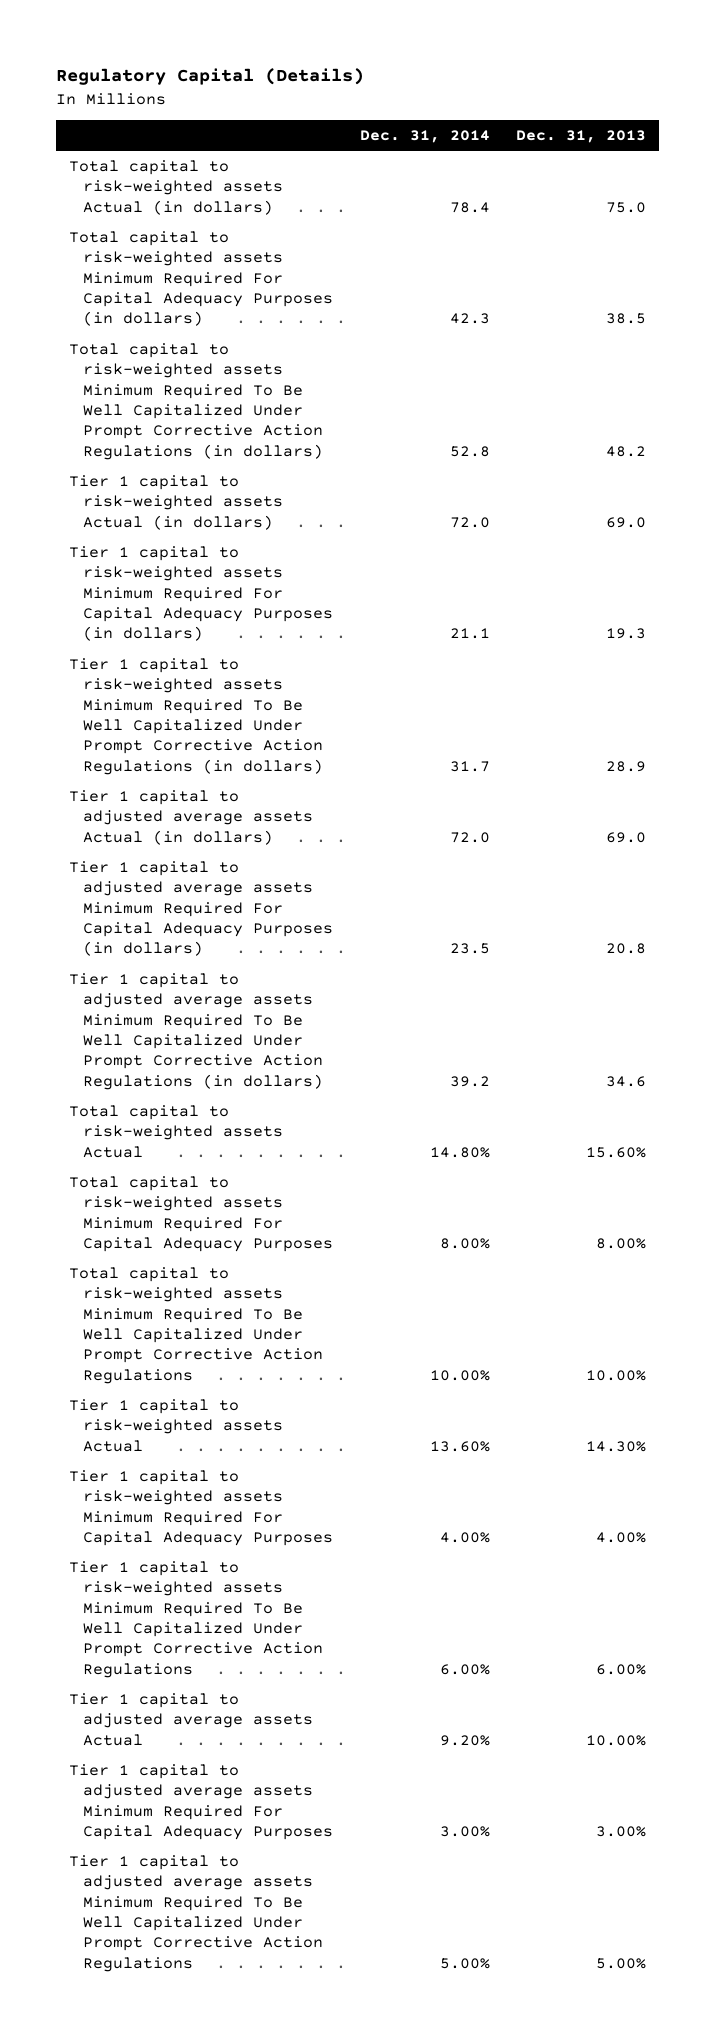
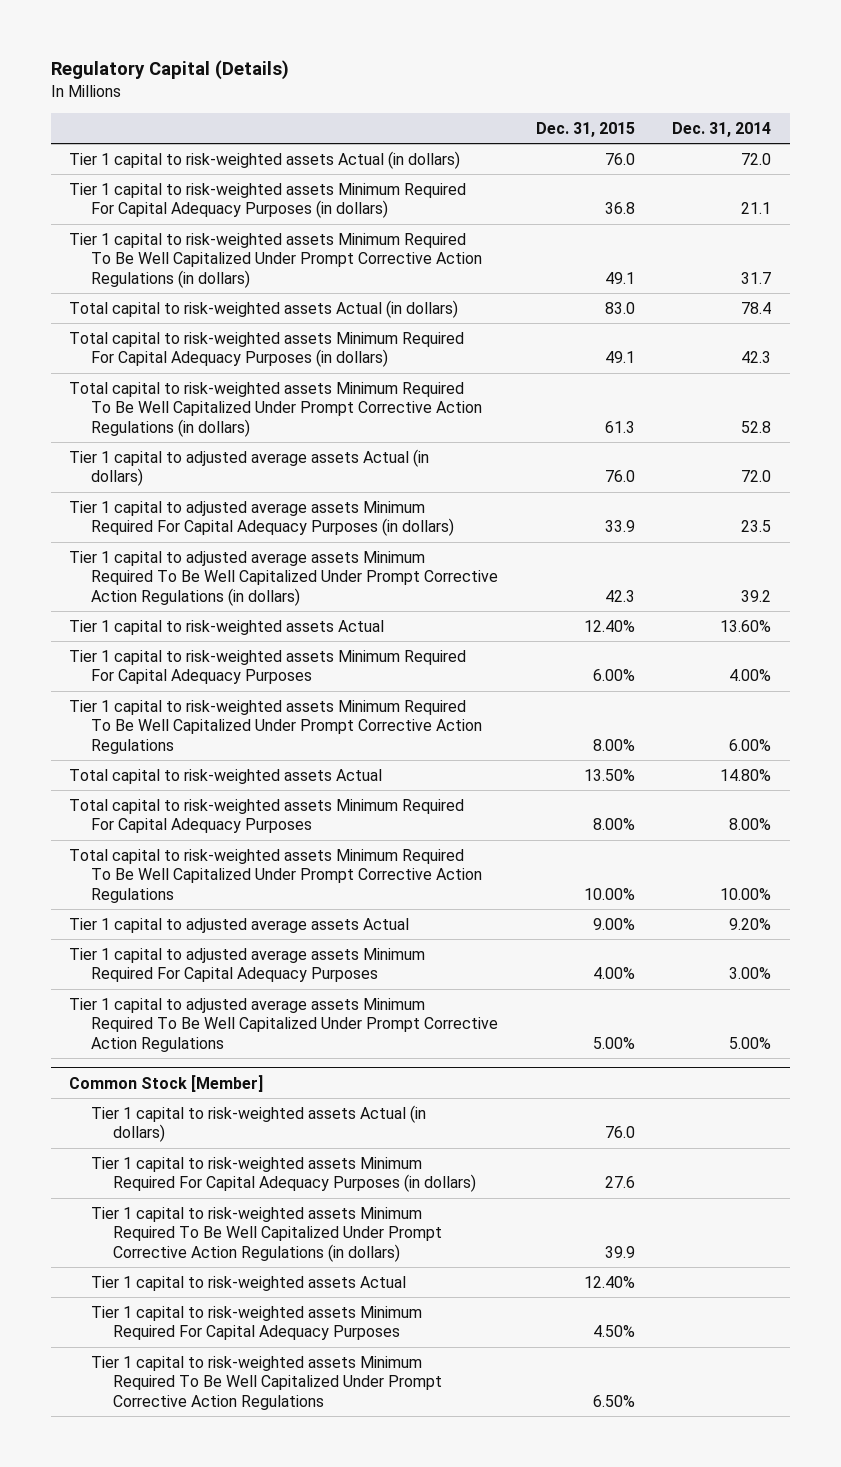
- | Dec. 31, 2014 | Dec. 31, 2013
+ | Dec. 31, 2015 | Dec. 31, 2014
moved down: Total capital to risk-weighted assets Actual (in dollars) | 83.0 | 78.4
moved down: Total capital to risk-weighted assets Minimum Required For Capital Adequacy Purposes (in dollars) | 49.1 | 42.3
moved down: Total capital to risk-weighted assets Minimum Required To Be Well Capitalized Under Prompt Corrective Action Regulations (in dollars) | 61.3 | 52.8
moved down: Total capital to risk-weighted assets Actual | 13.50% | 14.80%
moved down: Total capital to risk-weighted assets Minimum Required For Capital Adequacy Purposes | 8.00% | 8.00%
moved down: Total capital to risk-weighted assets Minimum Required To Be Well Capitalized Under Prompt Corrective Action Regulations | 10.00% | 10.00%
+ Common Stock [Member]
+ Tier 1 capital to risk-weighted assets Actual (in dollars) | 76.0 |
+ Tier 1 capital to risk-weighted assets Minimum Required For Capital Adequacy Purposes (in dollars) | 27.6 |
+ Tier 1 capital to risk-weighted assets Minimum Required To Be Well Capitalized Under Prompt Corrective Action Regulations (in dollars) | 39.9 |
+ Tier 1 capital to risk-weighted assets Actual | 12.40% |
+ Tier 1 capital to risk-weighted assets Minimum Required For Capital Adequacy Purposes | 4.50% |
+ Tier 1 capital to risk-weighted assets Minimum Required To Be Well Capitalized Under Prompt Corrective Action Regulations | 6.50% |

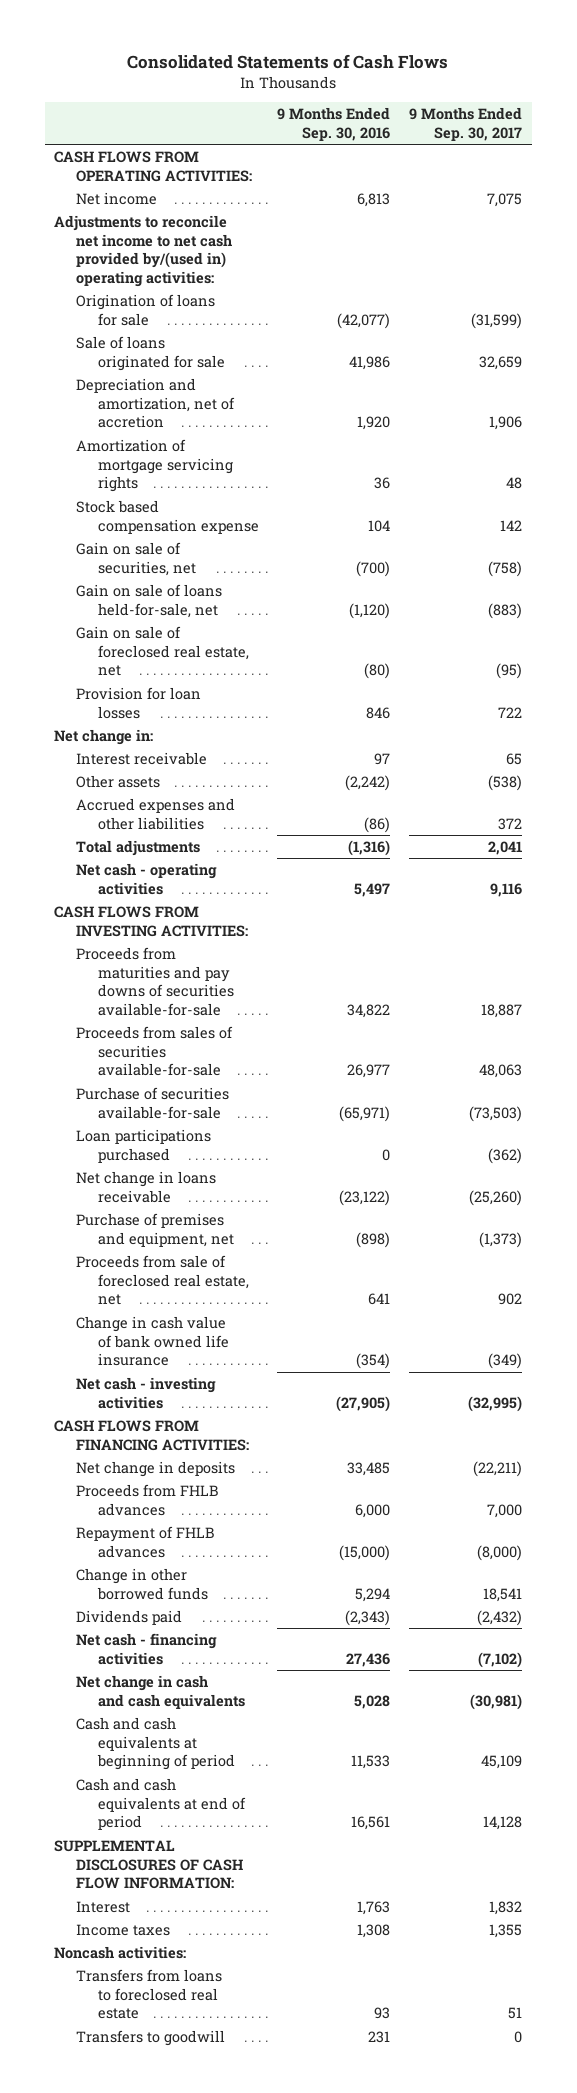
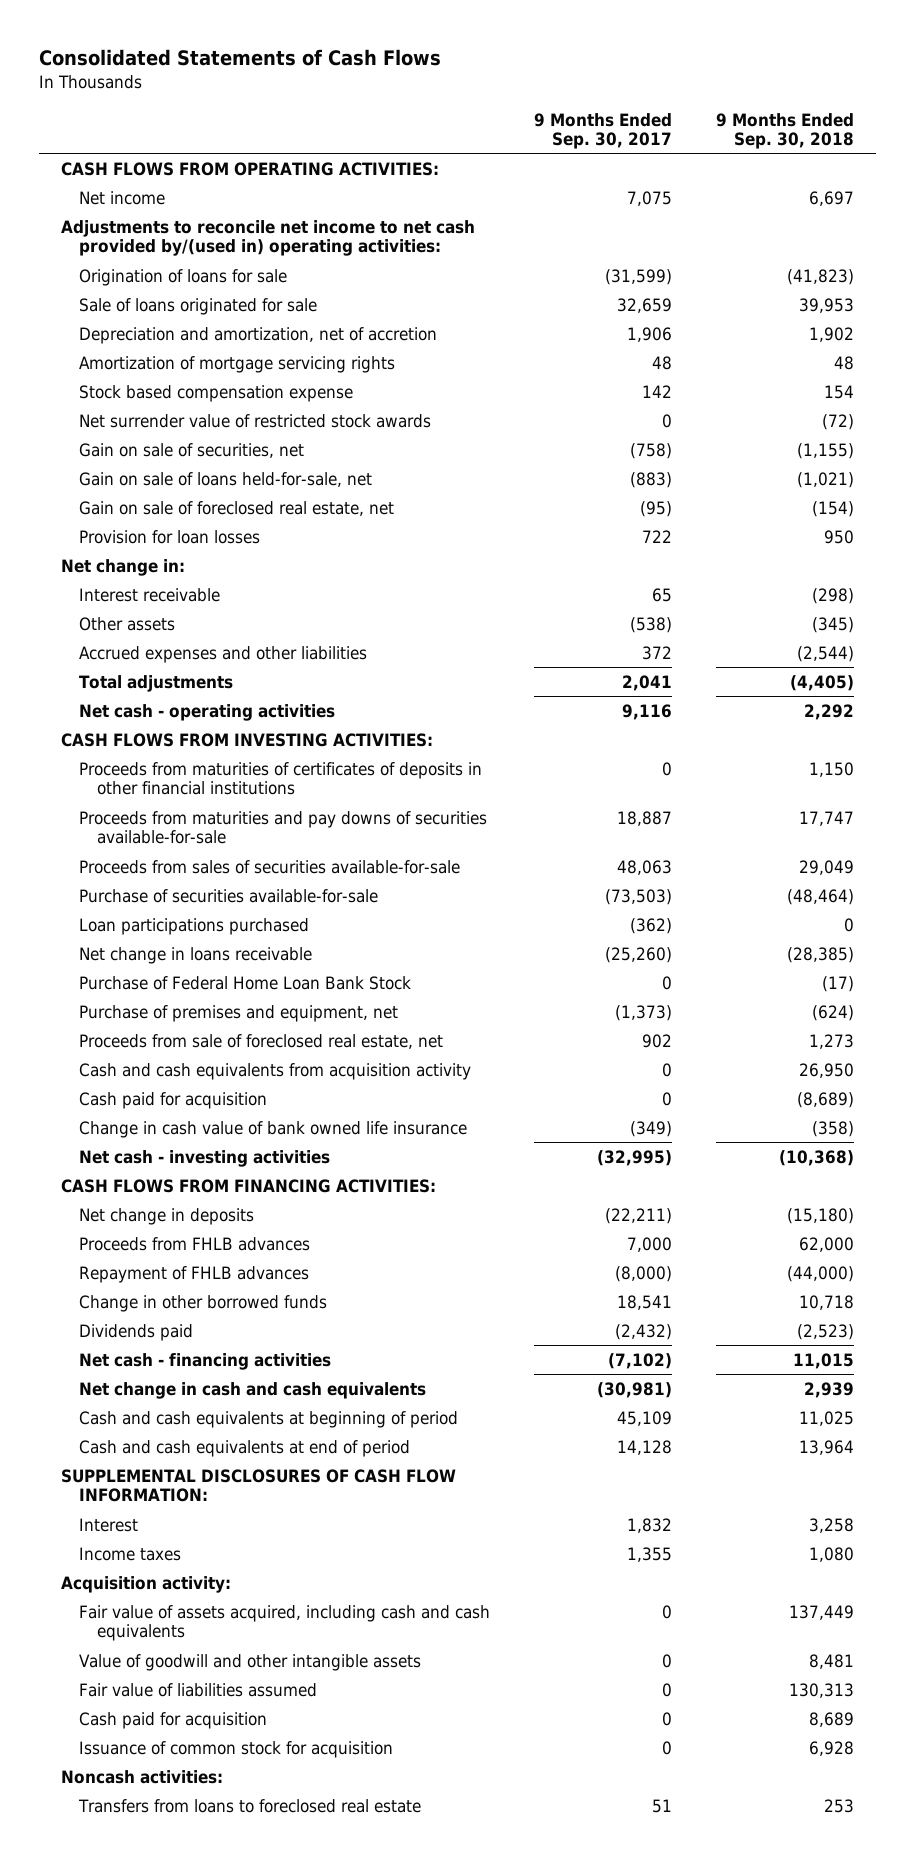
- | 9 Months Ended Sep. 30, 2016 | 9 Months Ended Sep. 30, 2017
+ | 9 Months Ended Sep. 30, 2017 | 9 Months Ended Sep. 30, 2018
+ Net surrender value of restricted stock awards | 0 | (72)
+ Proceeds from maturities of certificates of deposits in other financial institutions | 0 | 1,150
+ Purchase of Federal Home Loan Bank Stock | 0 | (17)
+ Cash and cash equivalents from acquisition activity | 0 | 26,950
+ Cash paid for acquisition | 0 | (8,689)
+ Acquisition activity:
+ Fair value of assets acquired, including cash and cash equivalents | 0 | 137,449
+ Value of goodwill and other intangible assets | 0 | 8,481
+ Fair value of liabilities assumed | 0 | 130,313
+ Cash paid for acquisition | 0 | 8,689
+ Issuance of common stock for acquisition | 0 | 6,928
- Transfers to goodwill | 231 | 0

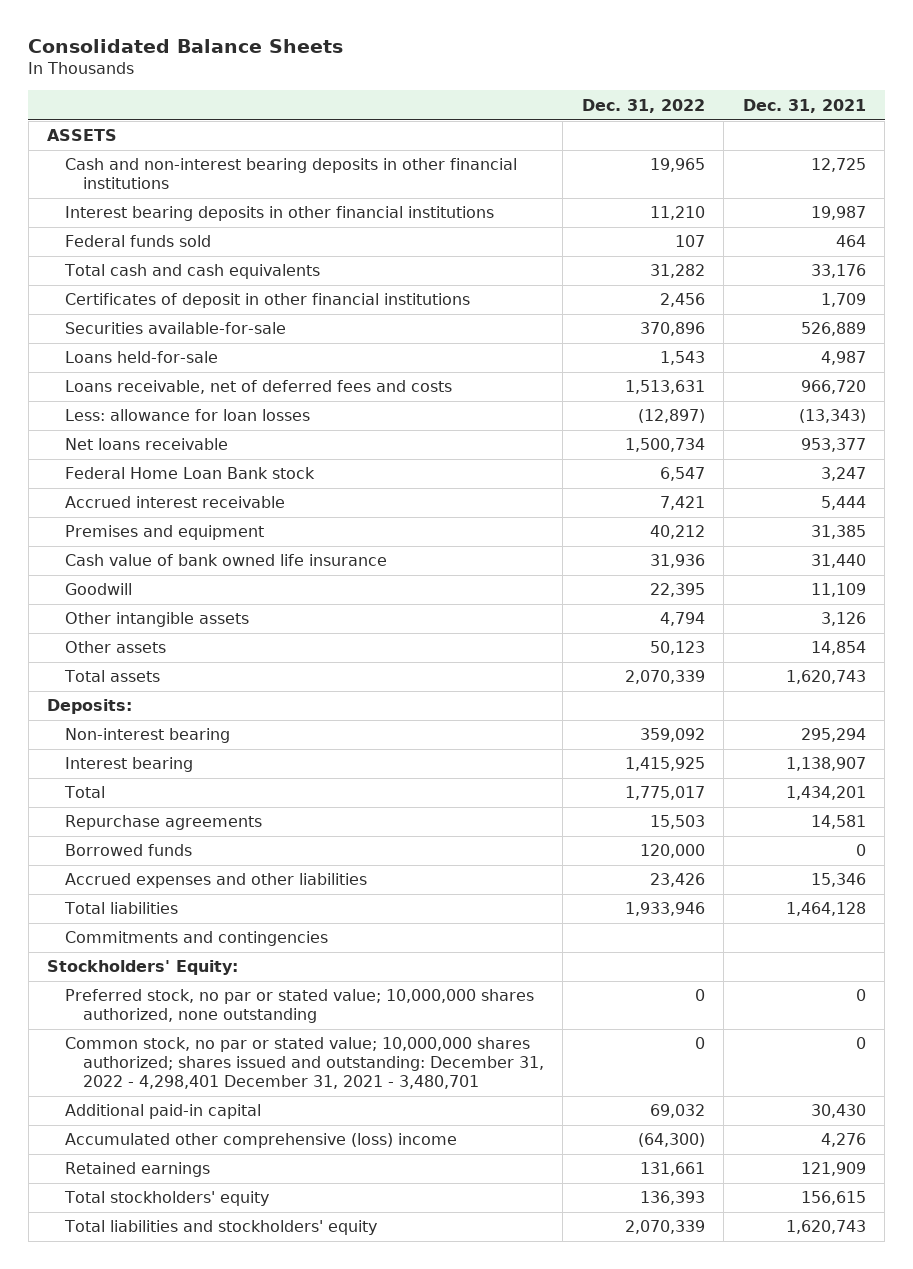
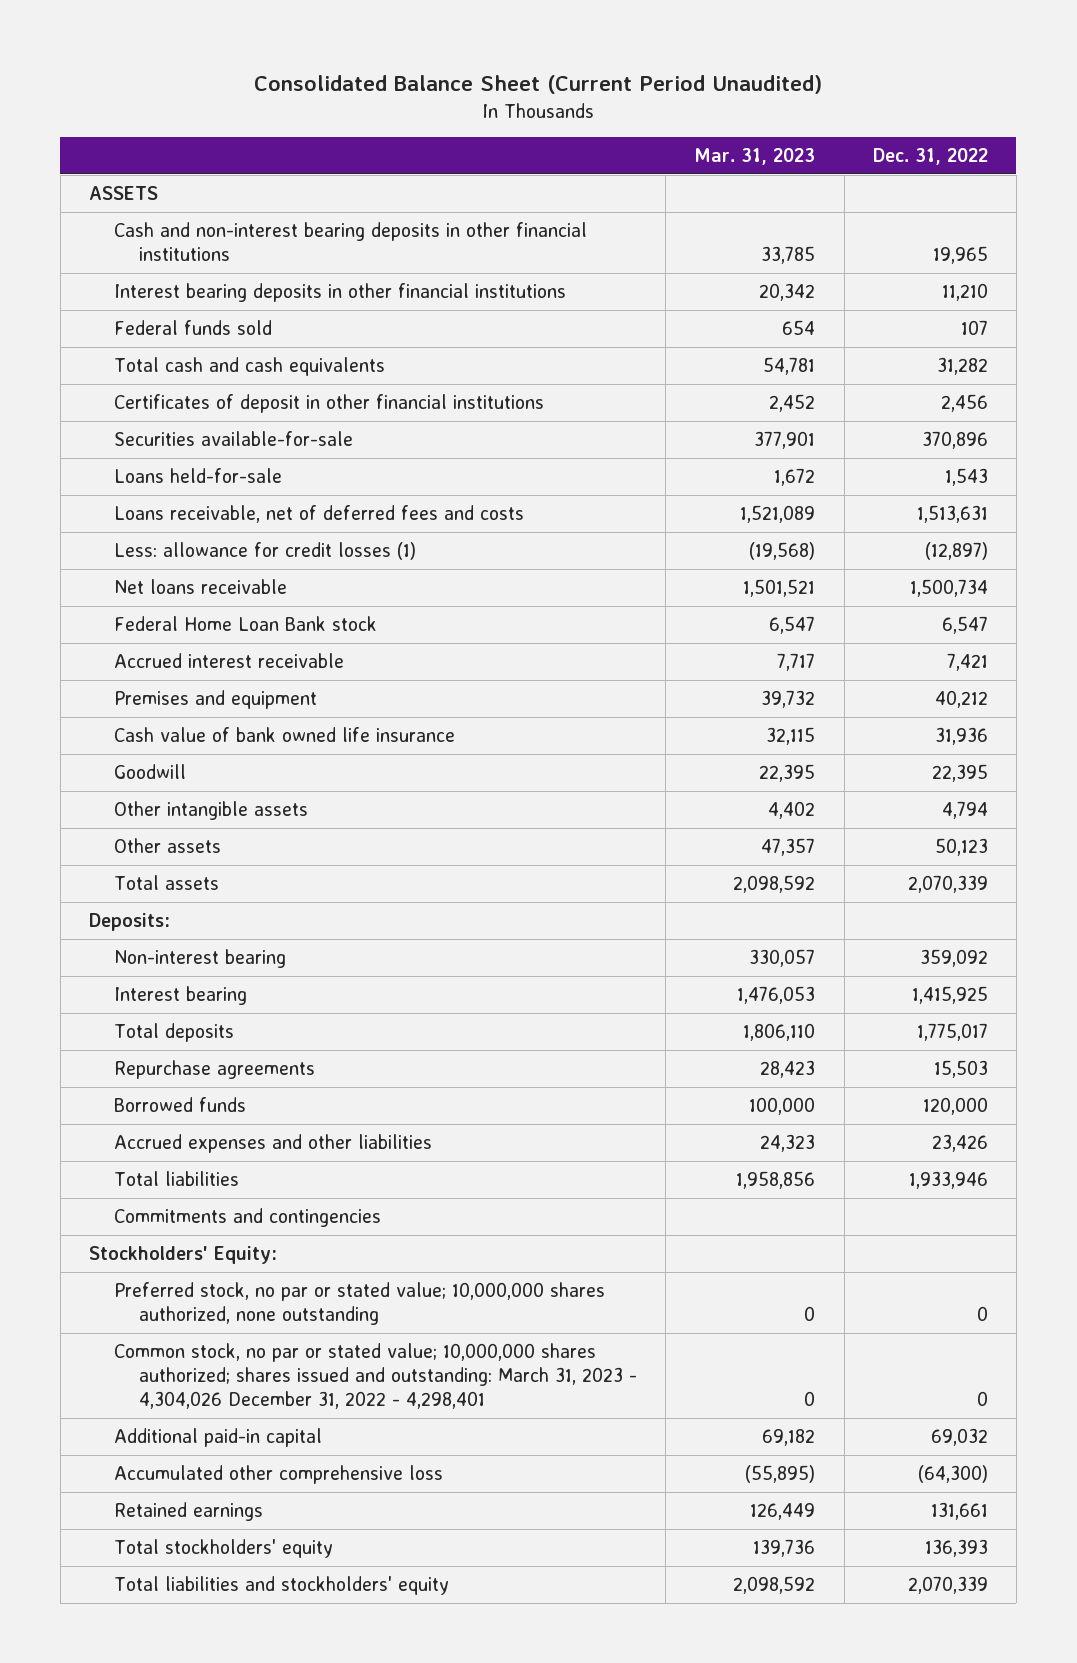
- Consolidated Balance Sheets
+ Consolidated Balance Sheet (Current Period Unaudited)
- | Dec. 31, 2022 | Dec. 31, 2021
+ | Mar. 31, 2023 | Dec. 31, 2022
- Less: allowance for loan losses | (12,897) | (13,343)
+ Less: allowance for credit losses (1) | (19,568) | (12,897)
- Total | 1,775,017 | 1,434,201
+ Total deposits | 1,806,110 | 1,775,017
- Common stock, no par or stated value; 10,000,000 shares authorized; shares issued and outstanding: December 31, 2022 - 4,298,401 December 31, 2021 - 3,480,701 | 0 | 0
+ Common stock, no par or stated value; 10,000,000 shares authorized; shares issued and outstanding: March 31, 2023 - 4,304,026 December 31, 2022 - 4,298,401 | 0 | 0
- Accumulated other comprehensive (loss) income | (64,300) | 4,276
+ Accumulated other comprehensive loss | (55,895) | (64,300)

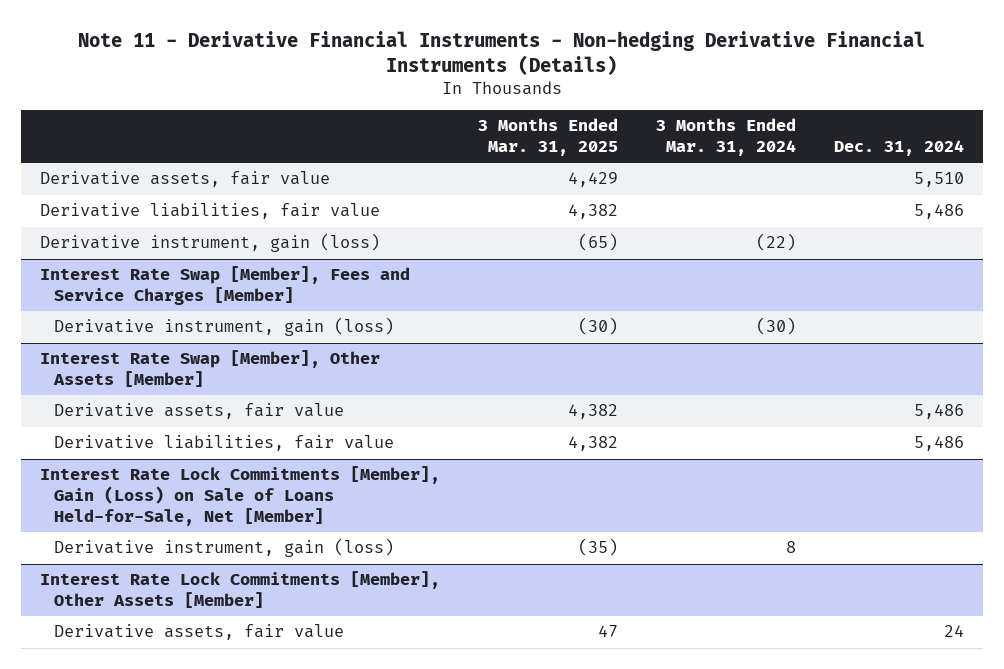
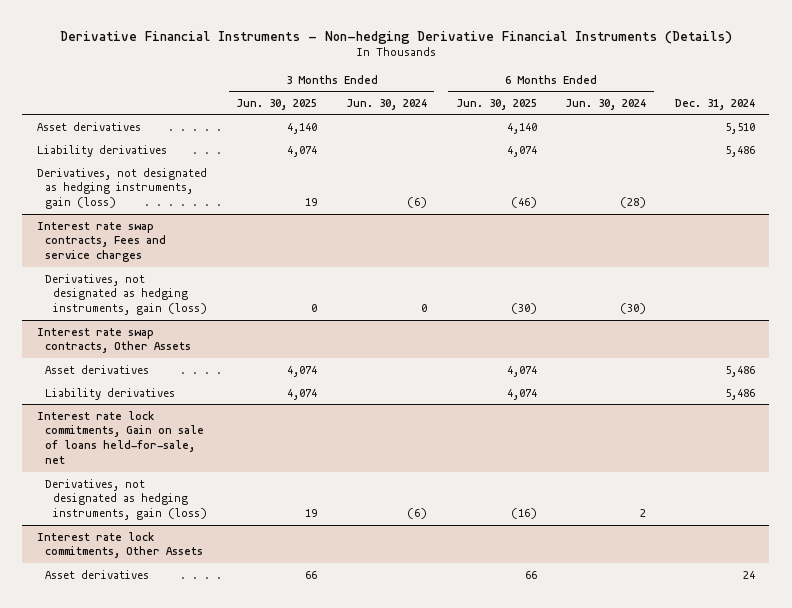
- Note 11 - Derivative Financial Instruments - Non-hedging Derivative Financial Instruments (Details)
+ Derivative Financial Instruments - Non-hedging Derivative Financial Instruments (Details)
- | 3 Months Ended Mar. 31, 2025 | 3 Months Ended Mar. 31, 2024 | Dec. 31, 2024
+ | 3 Months Ended Jun. 30, 2025 | 3 Months Ended Jun. 30, 2024 | 6 Months Ended Jun. 30, 2025 | 6 Months Ended Jun. 30, 2024 | Dec. 31, 2024
- Derivative assets, fair value | 4,429 | | 5,510
- Derivative liabilities, fair value | 4,382 | | 5,486
- Derivative instrument, gain (loss) | (65) | (22) |
- Interest Rate Swap [Member], Fees and Service Charges [Member]
- Derivative instrument, gain (loss) | (30) | (30) |
- Interest Rate Swap [Member], Other Assets [Member]
- Derivative assets, fair value | 4,382 | | 5,486
- Derivative liabilities, fair value | 4,382 | | 5,486
- Interest Rate Lock Commitments [Member], Gain (Loss) on Sale of Loans Held-for-Sale, Net [Member]
- Derivative instrument, gain (loss) | (35) | 8 |
- Interest Rate Lock Commitments [Member], Other Assets [Member]
- Derivative assets, fair value | 47 | | 24
+ Asset derivatives | 4,140 | | 4,140 | | 5,510
+ Liability derivatives | 4,074 | | 4,074 | | 5,486
+ Derivatives, not designated as hedging instruments, gain (loss) | 19 | (6) | (46) | (28) |
+ Interest rate swap contracts, Fees and service charges
+ Derivatives, not designated as hedging instruments, gain (loss) | 0 | 0 | (30) | (30) |
+ Interest rate swap contracts, Other Assets
+ Asset derivatives | 4,074 | | 4,074 | | 5,486
+ Liability derivatives | 4,074 | | 4,074 | | 5,486
+ Interest rate lock commitments, Gain on sale of loans held-for-sale, net
+ Derivatives, not designated as hedging instruments, gain (loss) | 19 | (6) | (16) | 2 |
+ Interest rate lock commitments, Other Assets
+ Asset derivatives | 66 | | 66 | | 24

